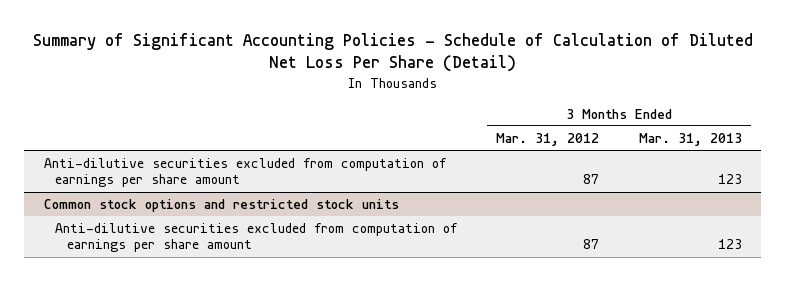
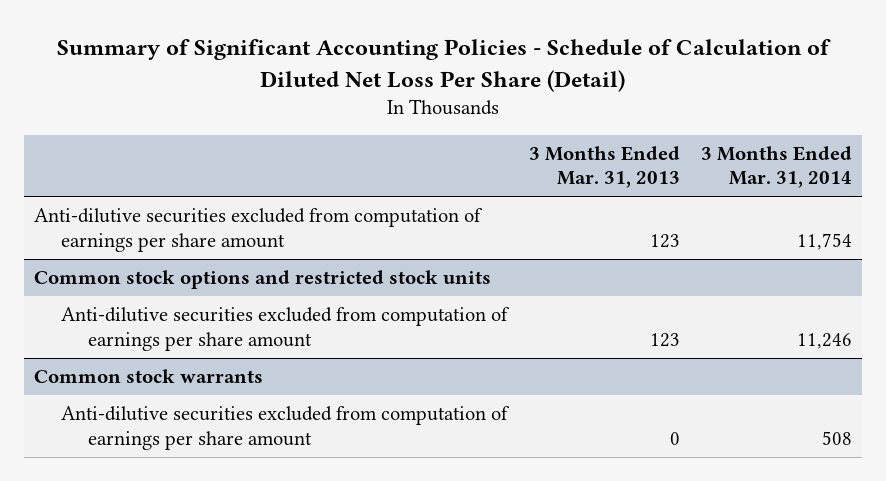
- | 3 Months Ended Mar. 31, 2012 | 3 Months Ended Mar. 31, 2013
+ | 3 Months Ended Mar. 31, 2013 | 3 Months Ended Mar. 31, 2014
+ Common stock warrants
+ Anti-dilutive securities excluded from computation of earnings per share amount | 0 | 508

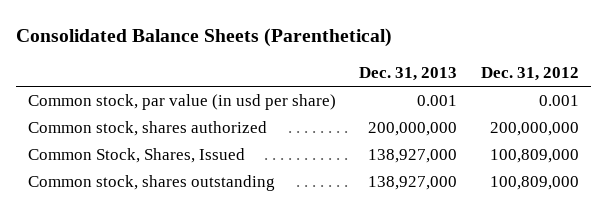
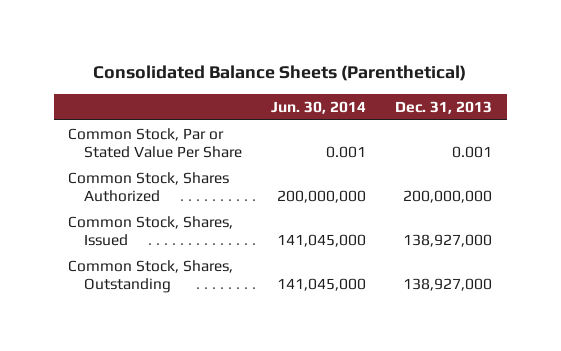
- | Dec. 31, 2013 | Dec. 31, 2012
+ | Jun. 30, 2014 | Dec. 31, 2013
- Common stock, par value (in usd per share) | 0.001 | 0.001
- Common stock, shares authorized | 200,000,000 | 200,000,000
+ Common Stock, Par or Stated Value Per Share | 0.001 | 0.001
+ Common Stock, Shares Authorized | 200,000,000 | 200,000,000
- Common stock, shares outstanding | 138,927,000 | 100,809,000
+ Common Stock, Shares, Outstanding | 141,045,000 | 138,927,000

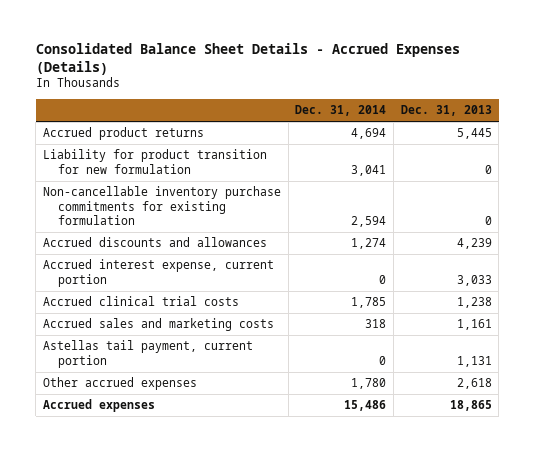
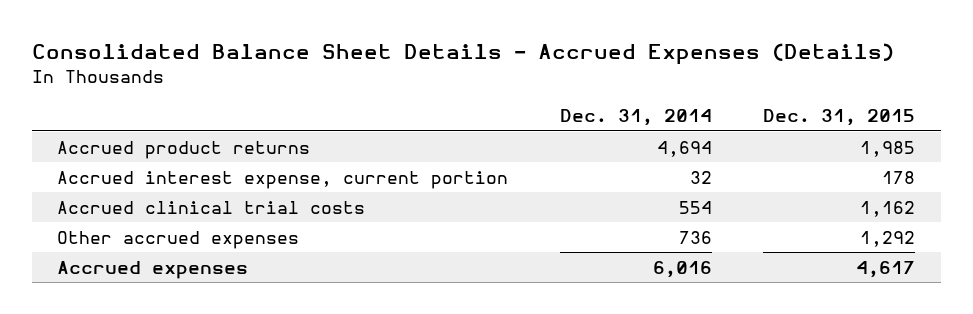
- | Dec. 31, 2014 | Dec. 31, 2013
+ | Dec. 31, 2014 | Dec. 31, 2015
- Liability for product transition for new formulation | 3,041 | 0
- Non-cancellable inventory purchase commitments for existing formulation | 2,594 | 0
- Accrued discounts and allowances | 1,274 | 4,239
- Accrued interest expense, current portion | 0 | 3,033
- Accrued clinical trial costs | 1,785 | 1,238
- Accrued sales and marketing costs | 318 | 1,161
- Astellas tail payment, current portion | 0 | 1,131
- Other accrued expenses | 1,780 | 2,618
- Accrued expenses | 15,486 | 18,865
+ Accrued interest expense, current portion | 32 | 178
+ Accrued clinical trial costs | 554 | 1,162
+ Other accrued expenses | 736 | 1,292
+ Accrued expenses | 6,016 | 4,617

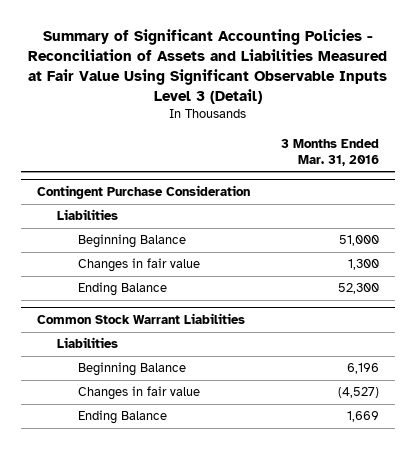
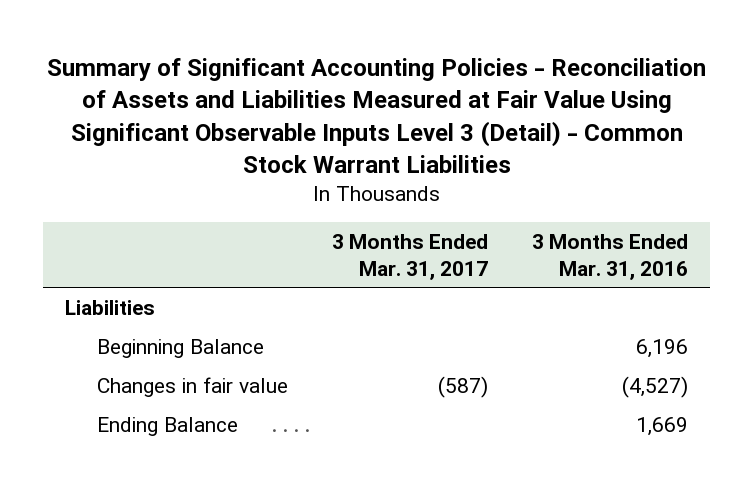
- Summary of Significant Accounting Policies - Reconciliation of Assets and Liabilities Measured at Fair Value Using Significant Observable Inputs Level 3 (Detail)
+ Summary of Significant Accounting Policies - Reconciliation of Assets and Liabilities Measured at Fair Value Using Significant Observable Inputs Level 3 (Detail) - Common Stock Warrant Liabilities
- | 3 Months Ended Mar. 31, 2016
+ | 3 Months Ended Mar. 31, 2017 | 3 Months Ended Mar. 31, 2016
- Contingent Purchase Consideration
- Beginning Balance | 51,000
- Changes in fair value | 1,300
- Ending Balance | 52,300
- Common Stock Warrant Liabilities
- Liabilities

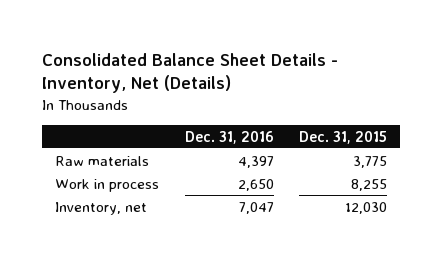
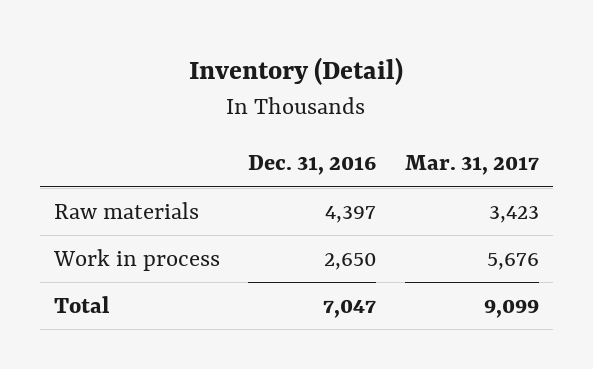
- Consolidated Balance Sheet Details - Inventory, Net (Details)
+ Inventory (Detail)
- | Dec. 31, 2016 | Dec. 31, 2015
+ | Dec. 31, 2016 | Mar. 31, 2017
- Inventory, net | 7,047 | 12,030
+ Total | 7,047 | 9,099

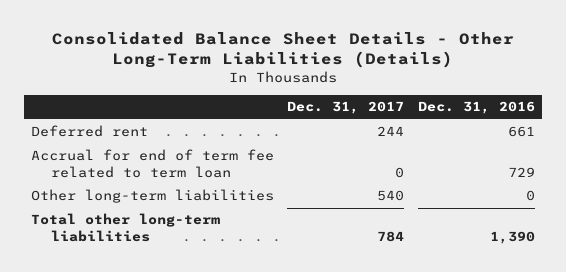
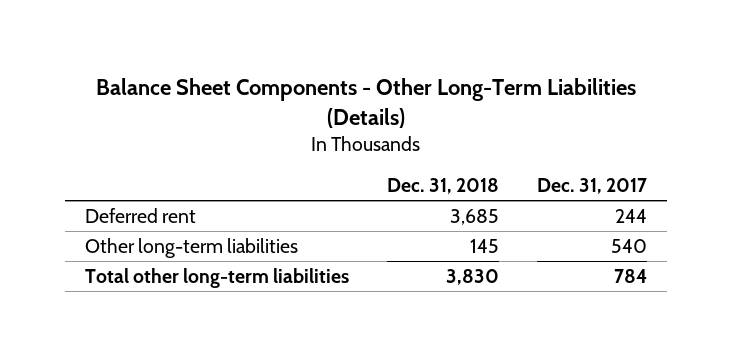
- Consolidated Balance Sheet Details - Other Long-Term Liabilities (Details)
+ Balance Sheet Components - Other Long-Term Liabilities (Details)
- | Dec. 31, 2017 | Dec. 31, 2016
+ | Dec. 31, 2018 | Dec. 31, 2017
- Accrual for end of term fee related to term loan | 0 | 729

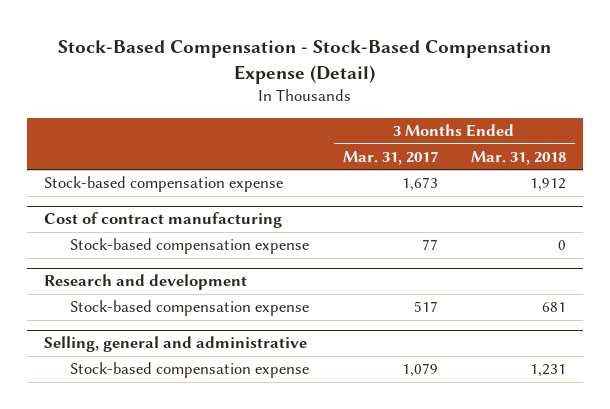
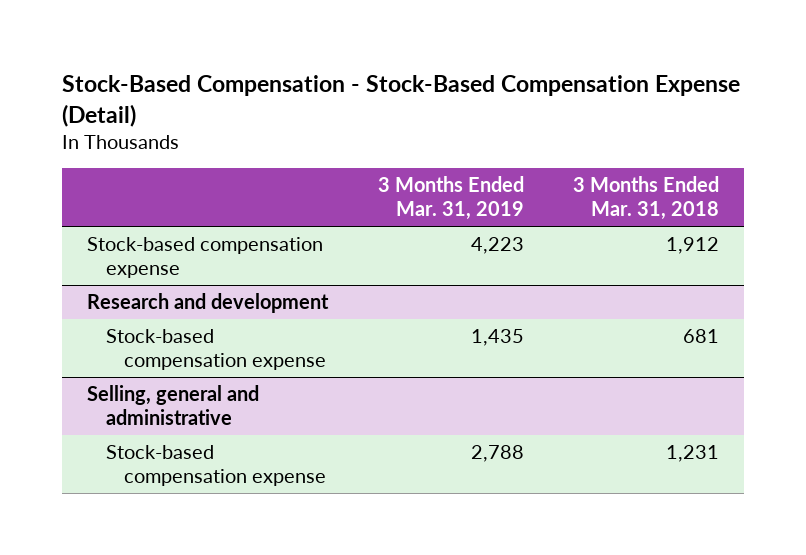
- | 3 Months Ended Mar. 31, 2017 | 3 Months Ended Mar. 31, 2018
+ | 3 Months Ended Mar. 31, 2019 | 3 Months Ended Mar. 31, 2018
- Cost of contract manufacturing
- Stock-based compensation expense | 77 | 0

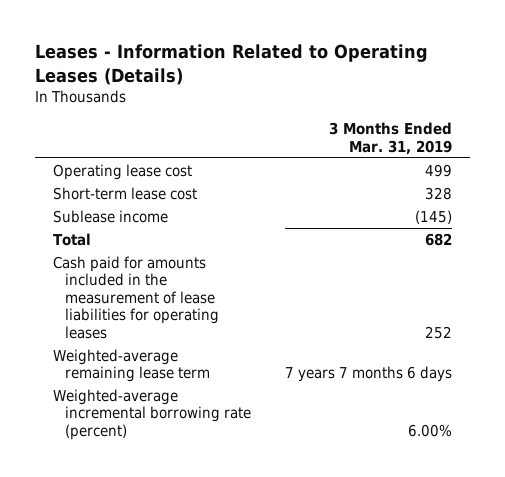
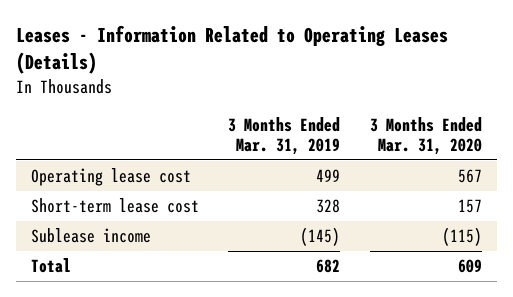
- | 3 Months Ended Mar. 31, 2019
+ | 3 Months Ended Mar. 31, 2019 | 3 Months Ended Mar. 31, 2020
- Cash paid for amounts included in the measurement of lease liabilities for operating leases | 252
- Weighted-average remaining lease term | 7 years 7 months 6 days
- Weighted-average incremental borrowing rate (percent) | 6.00%

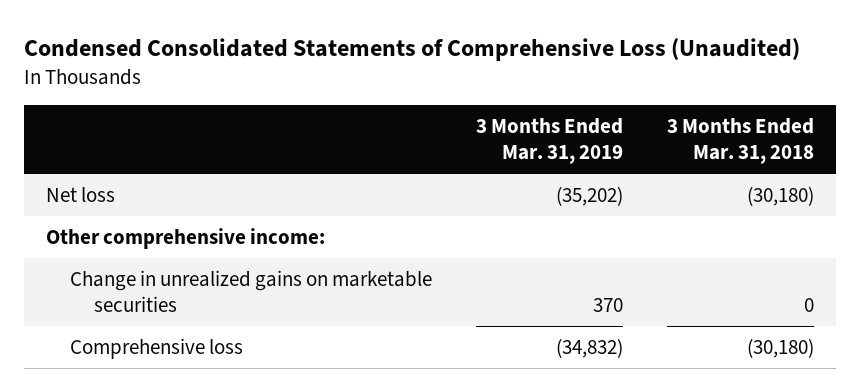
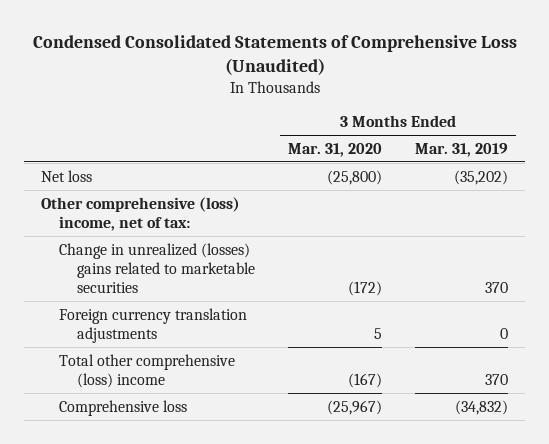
- | 3 Months Ended Mar. 31, 2019 | 3 Months Ended Mar. 31, 2018
+ | 3 Months Ended Mar. 31, 2020 | 3 Months Ended Mar. 31, 2019
- Other comprehensive income:
- Change in unrealized gains on marketable securities | 370 | 0
+ Other comprehensive (loss) income, net of tax:
+ Change in unrealized (losses) gains related to marketable securities | (172) | 370
+ Foreign currency translation adjustments | 5 | 0
+ Total other comprehensive (loss) income | (167) | 370

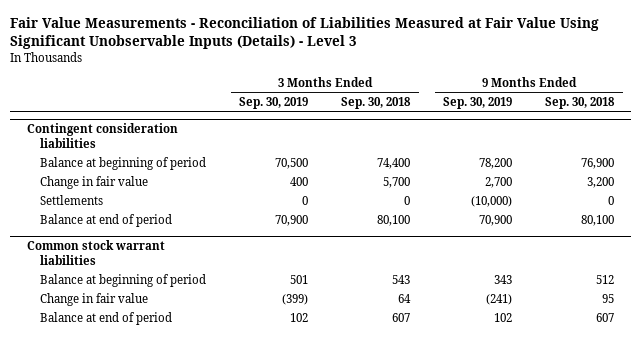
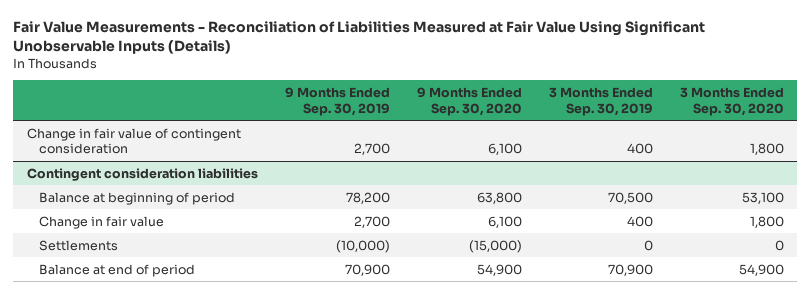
- Fair Value Measurements - Reconciliation of Liabilities Measured at Fair Value Using Significant Unobservable Inputs (Details) - Level 3
+ Fair Value Measurements - Reconciliation of Liabilities Measured at Fair Value Using Significant Unobservable Inputs (Details)
- | 3 Months Ended Sep. 30, 2019 | 3 Months Ended Sep. 30, 2018 | 9 Months Ended Sep. 30, 2019 | 9 Months Ended Sep. 30, 2018
+ | 9 Months Ended Sep. 30, 2019 | 9 Months Ended Sep. 30, 2020 | 3 Months Ended Sep. 30, 2019 | 3 Months Ended Sep. 30, 2020
+ Change in fair value of contingent consideration | 2,700 | 6,100 | 400 | 1,800
- Common stock warrant liabilities
- Balance at beginning of period | 501 | 543 | 343 | 512
- Change in fair value | (399) | 64 | (241) | 95
- Balance at end of period | 102 | 607 | 102 | 607

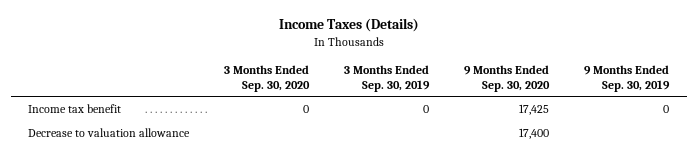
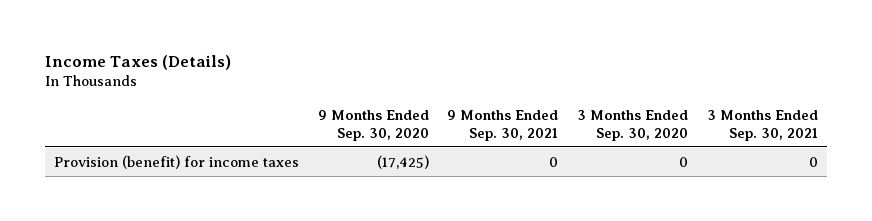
- | 3 Months Ended Sep. 30, 2020 | 3 Months Ended Sep. 30, 2019 | 9 Months Ended Sep. 30, 2020 | 9 Months Ended Sep. 30, 2019
+ | 9 Months Ended Sep. 30, 2020 | 9 Months Ended Sep. 30, 2021 | 3 Months Ended Sep. 30, 2020 | 3 Months Ended Sep. 30, 2021
- Income tax benefit | 0 | 0 | 17,425 | 0
- Decrease to valuation allowance | | | 17,400 |
+ Provision (benefit) for income taxes | (17,425) | 0 | 0 | 0

